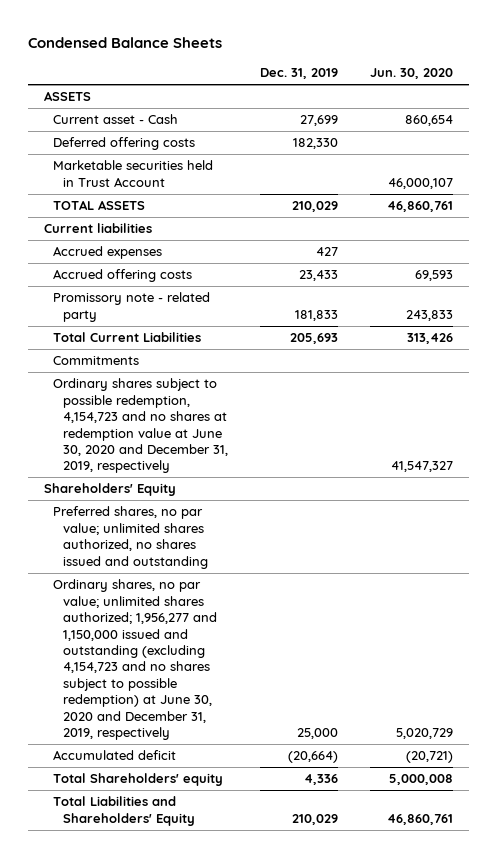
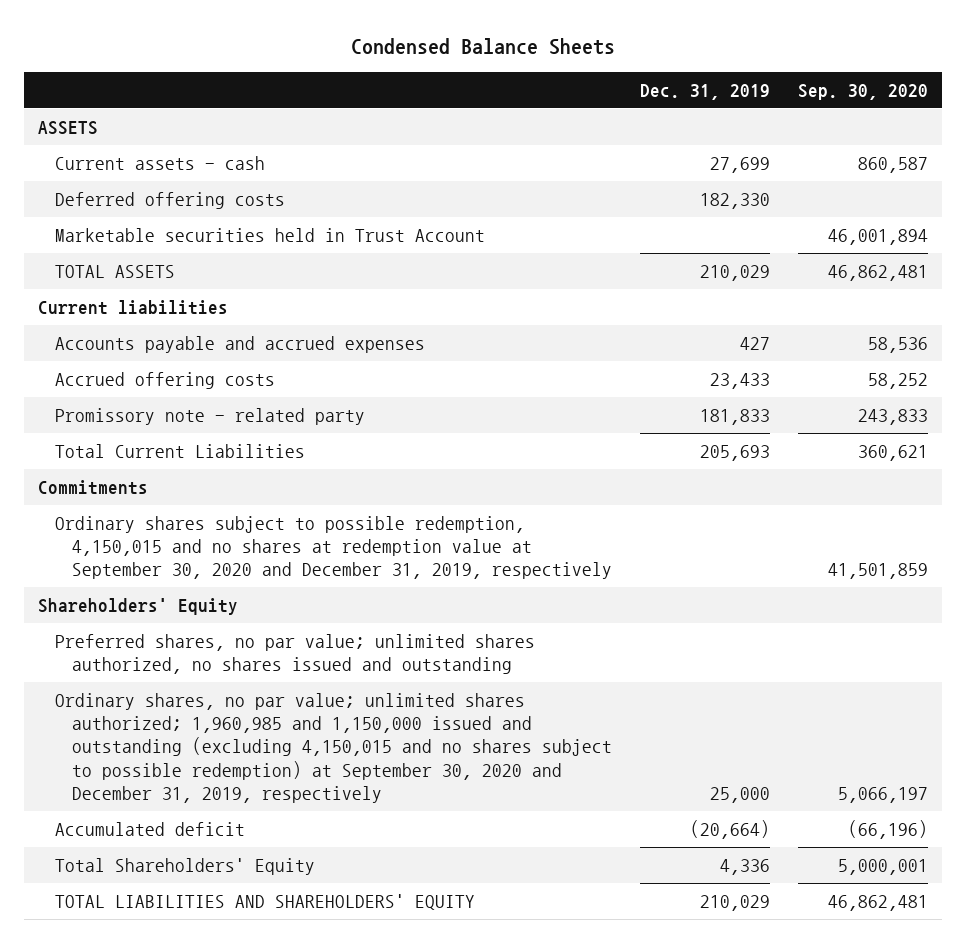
- | Dec. 31, 2019 | Jun. 30, 2020
+ | Dec. 31, 2019 | Sep. 30, 2020
- Current asset - Cash | 27,699 | 860,654
+ Current assets - cash | 27,699 | 860,587
- Accrued expenses | 427 |
+ Accounts payable and accrued expenses | 427 | 58,536
- Ordinary shares subject to possible redemption, 4,154,723 and no shares at redemption value at June 30, 2020 and December 31, 2019, respectively | | 41,547,327
+ Ordinary shares subject to possible redemption, 4,150,015 and no shares at redemption value at September 30, 2020 and December 31, 2019, respectively | | 41,501,859
- Ordinary shares, no par value; unlimited shares authorized; 1,956,277 and 1,150,000 issued and outstanding (excluding 4,154,723 and no shares subject to possible redemption) at June 30, 2020 and December 31, 2019, respectively | 25,000 | 5,020,729
+ Ordinary shares, no par value; unlimited shares authorized; 1,960,985 and 1,150,000 issued and outstanding (excluding 4,150,015 and no shares subject to possible redemption) at September 30, 2020 and December 31, 2019, respectively | 25,000 | 5,066,197
- Total Shareholders' equity | 4,336 | 5,000,008
- Total Liabilities and Shareholders' Equity | 210,029 | 46,860,761
+ Total Shareholders' Equity | 4,336 | 5,000,001
+ TOTAL LIABILITIES AND SHAREHOLDERS' EQUITY | 210,029 | 46,862,481

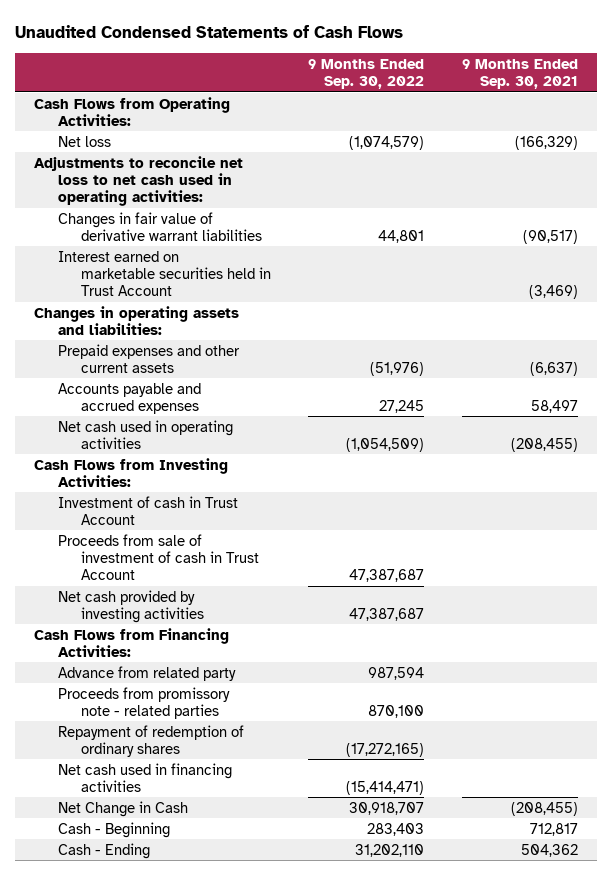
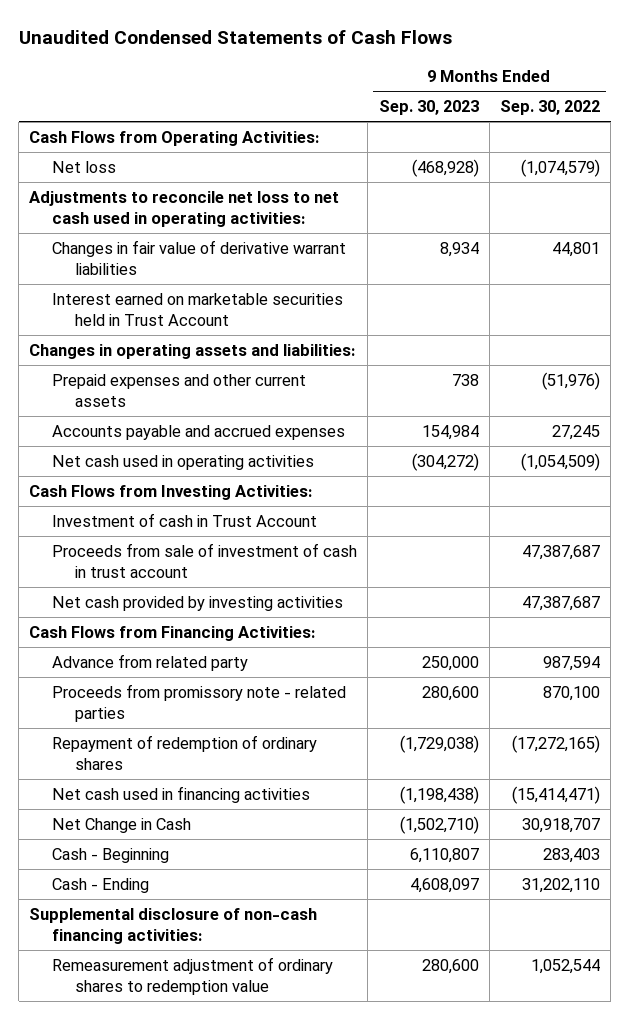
- | 9 Months Ended Sep. 30, 2022 | 9 Months Ended Sep. 30, 2021
+ | 9 Months Ended Sep. 30, 2023 | 9 Months Ended Sep. 30, 2022
- Proceeds from sale of investment of cash in Trust Account | 47,387,687 |
+ Proceeds from sale of investment of cash in trust account | | 47,387,687
+ Supplemental disclosure of non-cash financing activities:
+ Remeasurement adjustment of ordinary shares to redemption value | 280,600 | 1,052,544

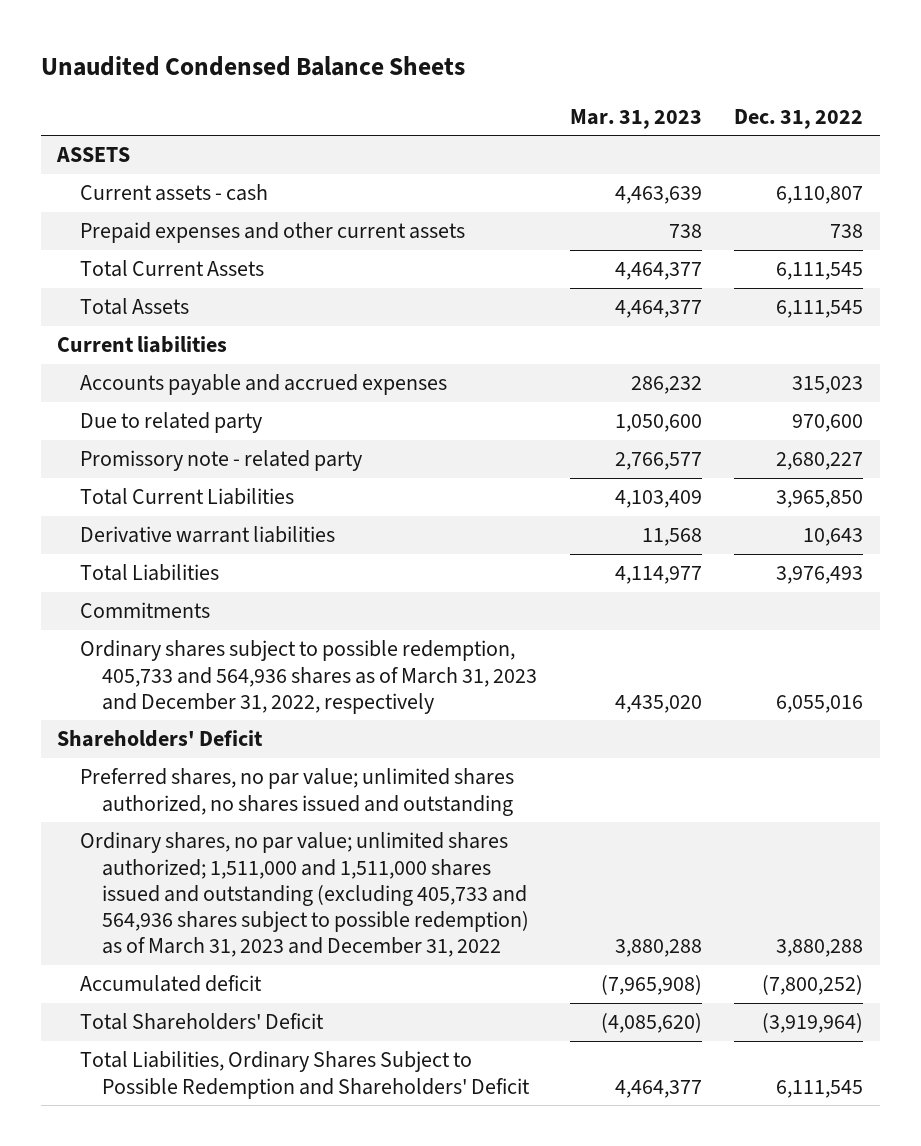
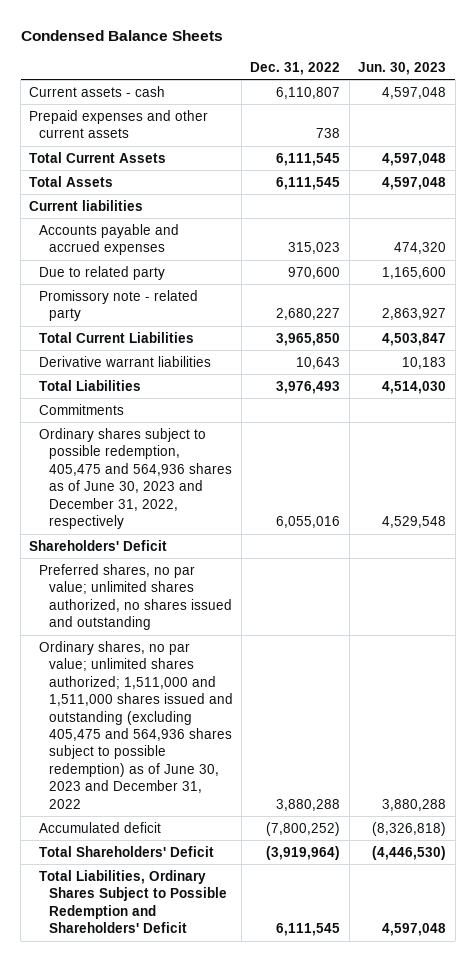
- Unaudited Condensed Balance Sheets
+ Condensed Balance Sheets
- | Mar. 31, 2023 | Dec. 31, 2022
+ | Dec. 31, 2022 | Jun. 30, 2023
- ASSETS
- Ordinary shares subject to possible redemption, 405,733 and 564,936 shares as of March 31, 2023 and December 31, 2022, respectively | 4,435,020 | 6,055,016
+ Ordinary shares subject to possible redemption, 405,475 and 564,936 shares as of June 30, 2023 and December 31, 2022, respectively | 6,055,016 | 4,529,548
- Ordinary shares, no par value; unlimited shares authorized; 1,511,000 and 1,511,000 shares issued and outstanding (excluding 405,733 and 564,936 shares subject to possible redemption) as of March 31, 2023 and December 31, 2022 | 3,880,288 | 3,880,288
+ Ordinary shares, no par value; unlimited shares authorized; 1,511,000 and 1,511,000 shares issued and outstanding (excluding 405,475 and 564,936 shares subject to possible redemption) as of June 30, 2023 and December 31, 2022 | 3,880,288 | 3,880,288

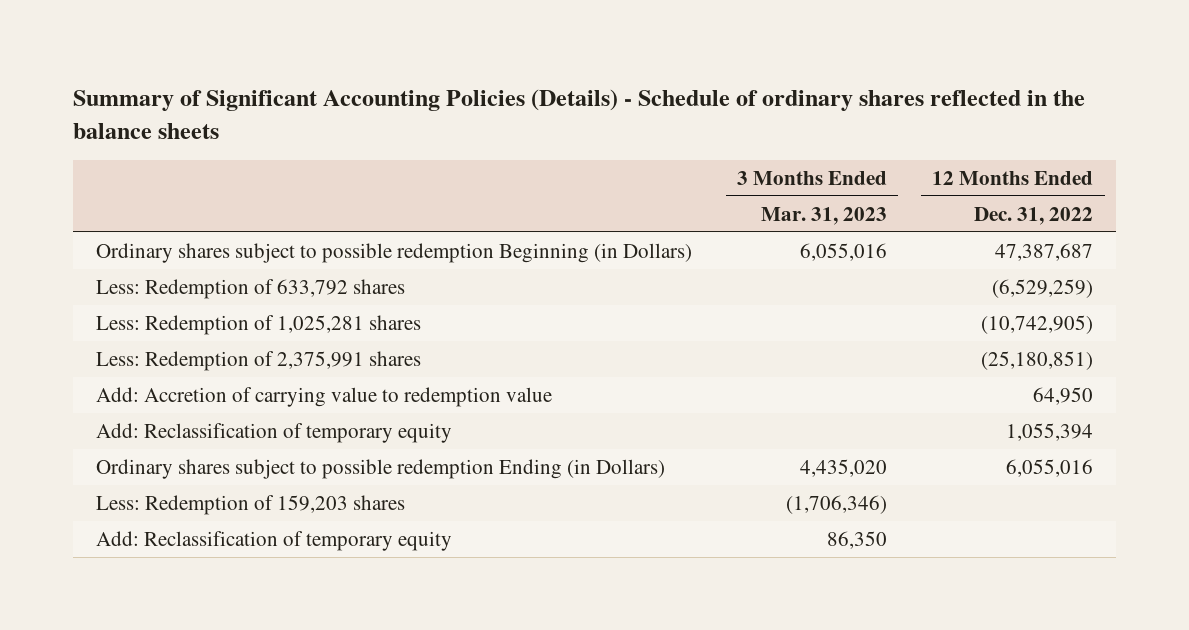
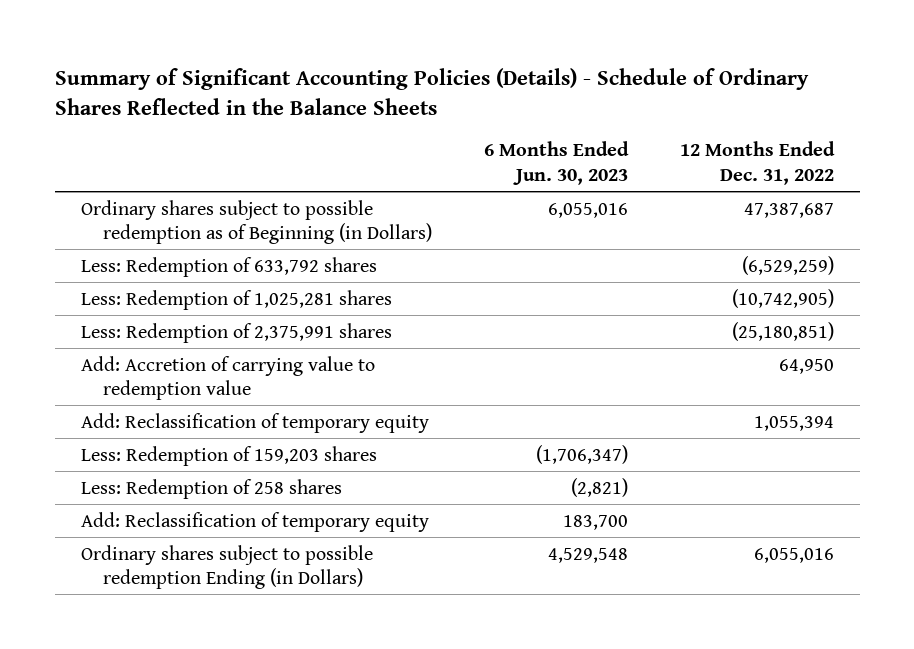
- Summary of Significant Accounting Policies (Details) - Schedule of ordinary shares reflected in the balance sheets
+ Summary of Significant Accounting Policies (Details) - Schedule of Ordinary Shares Reflected in the Balance Sheets
- | 3 Months Ended Mar. 31, 2023 | 12 Months Ended Dec. 31, 2022
+ | 6 Months Ended Jun. 30, 2023 | 12 Months Ended Dec. 31, 2022
- Ordinary shares subject to possible redemption Beginning (in Dollars) | 6,055,016 | 47,387,687
+ Ordinary shares subject to possible redemption as of Beginning (in Dollars) | 6,055,016 | 47,387,687
+ Less: Redemption of 258 shares | (2,821) |
moved down: Ordinary shares subject to possible redemption Ending (in Dollars) | 4,529,548 | 6,055,016

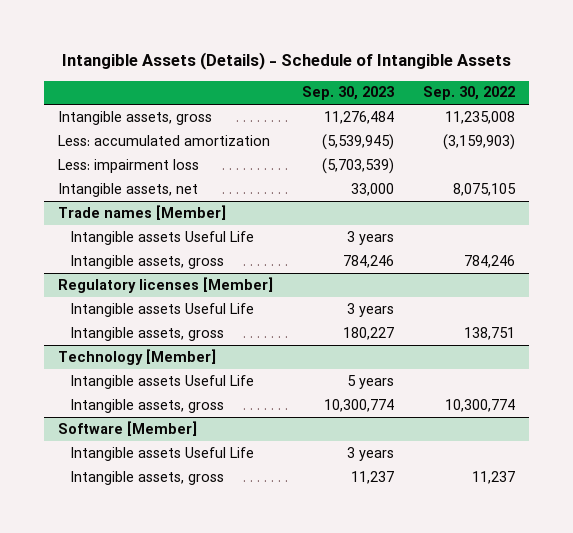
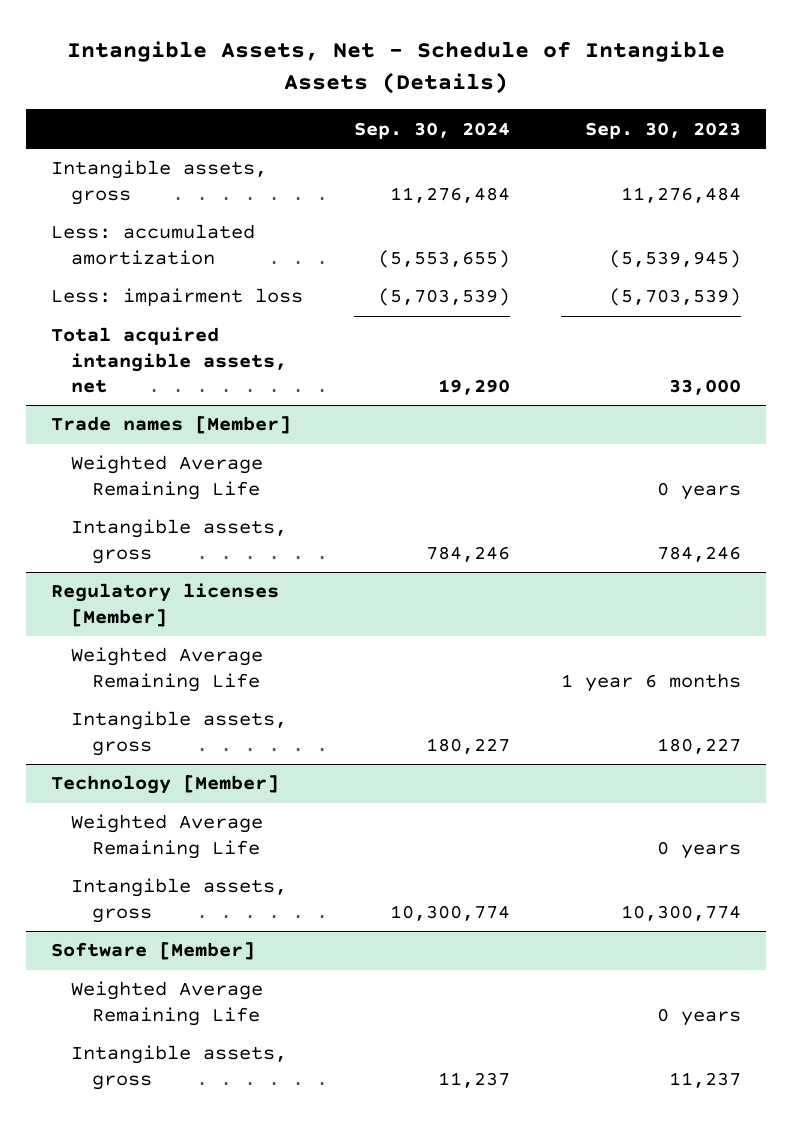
- Intangible Assets (Details) - Schedule of Intangible Assets
+ Intangible Assets, Net - Schedule of Intangible Assets (Details)
- | Sep. 30, 2023 | Sep. 30, 2022
+ | Sep. 30, 2024 | Sep. 30, 2023
- Intangible assets, net | 33,000 | 8,075,105
+ Total acquired intangible assets, net | 19,290 | 33,000
@ Trade names [Member]
- Intangible assets Useful Life | 3 years |
+ Weighted Average Remaining Life | | 0 years
@ Regulatory licenses [Member]
- Intangible assets Useful Life | 3 years |
+ Weighted Average Remaining Life | | 1 year 6 months
@ Technology [Member]
- Intangible assets Useful Life | 5 years |
+ Weighted Average Remaining Life | | 0 years
@ Software [Member]
- Intangible assets Useful Life | 3 years |
+ Weighted Average Remaining Life | | 0 years

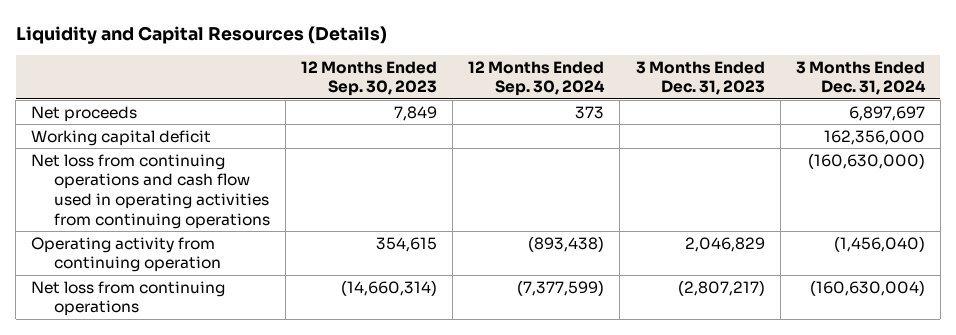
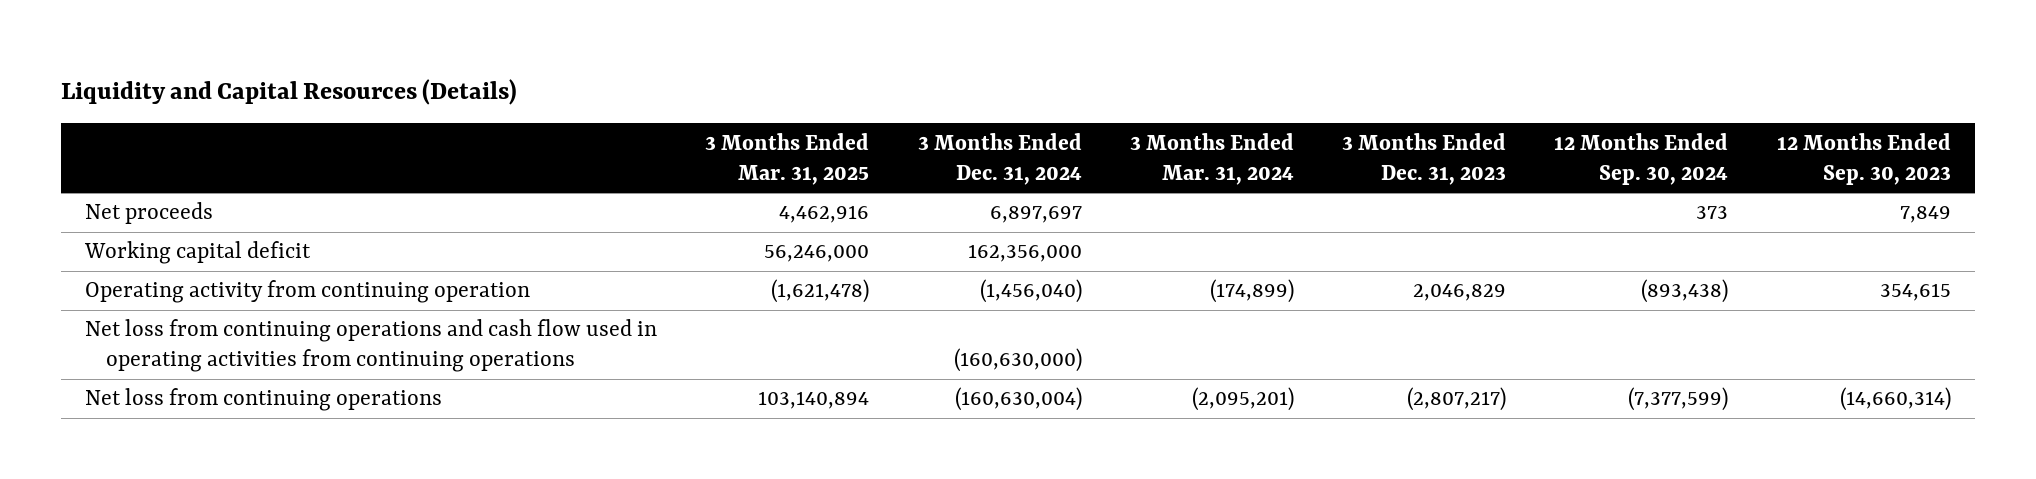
- | 12 Months Ended Sep. 30, 2023 | 12 Months Ended Sep. 30, 2024 | 3 Months Ended Dec. 31, 2023 | 3 Months Ended Dec. 31, 2024
+ | 3 Months Ended Mar. 31, 2025 | 3 Months Ended Dec. 31, 2024 | 3 Months Ended Mar. 31, 2024 | 3 Months Ended Dec. 31, 2023 | 12 Months Ended Sep. 30, 2024 | 12 Months Ended Sep. 30, 2023
moved down: Net loss from continuing operations and cash flow used in operating activities from continuing operations | | (160,630,000) | | | |

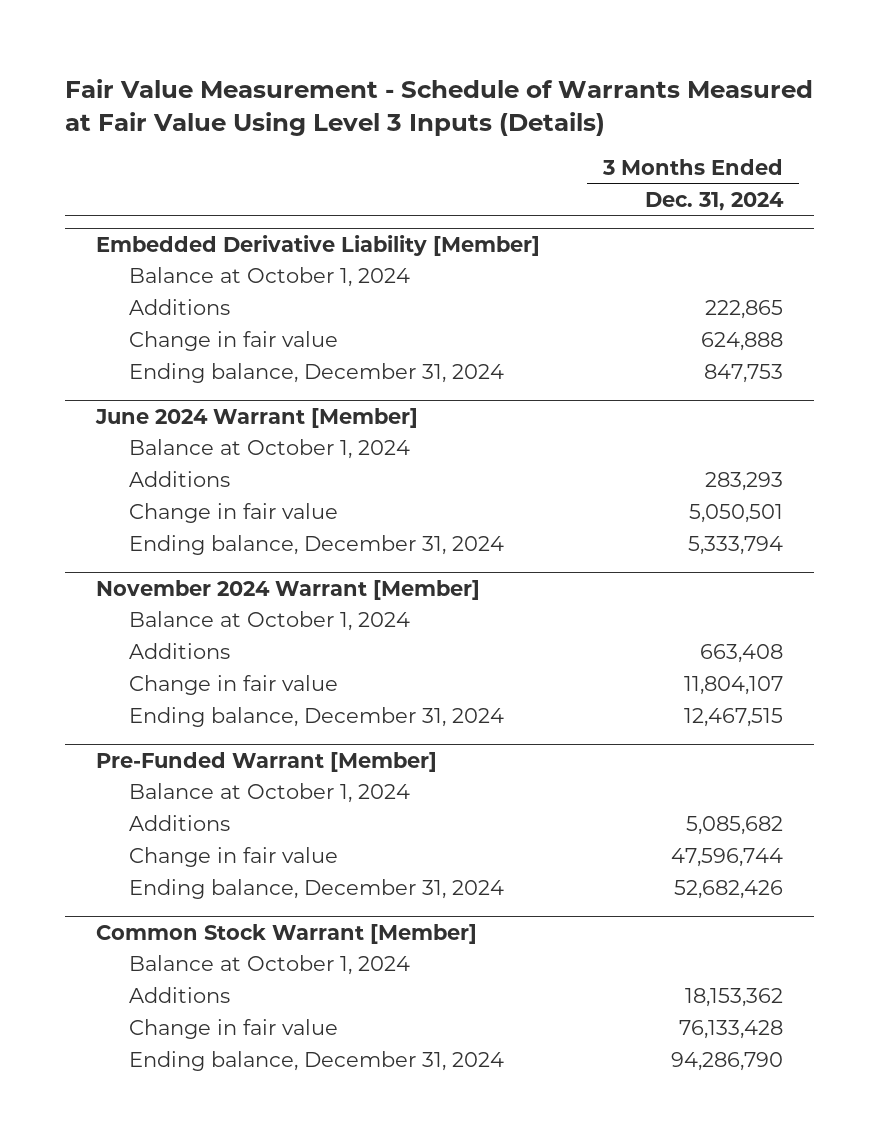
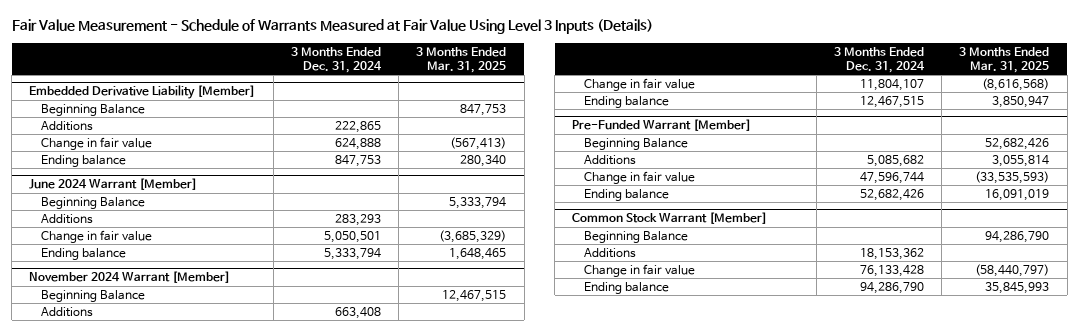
- | 3 Months Ended Dec. 31, 2024
+ | 3 Months Ended Dec. 31, 2024 | 3 Months Ended Mar. 31, 2025
@ Embedded Derivative Liability [Member]
- Balance at October 1, 2024
+ Beginning Balance | | 847,753
- Ending balance, December 31, 2024 | 847,753
+ Ending balance | 847,753 | 280,340
@ June 2024 Warrant [Member]
- Balance at October 1, 2024
+ Beginning Balance | | 5,333,794
- Ending balance, December 31, 2024 | 5,333,794
+ Ending balance | 5,333,794 | 1,648,465
@ November 2024 Warrant [Member]
- Balance at October 1, 2024
+ Beginning Balance | | 12,467,515
- Ending balance, December 31, 2024 | 12,467,515
+ Ending balance | 12,467,515 | 3,850,947
@ Pre-Funded Warrant [Member]
- Balance at October 1, 2024
+ Beginning Balance | | 52,682,426
- Ending balance, December 31, 2024 | 52,682,426
+ Ending balance | 52,682,426 | 16,091,019
@ Common Stock Warrant [Member]
- Balance at October 1, 2024
+ Beginning Balance | | 94,286,790
- Ending balance, December 31, 2024 | 94,286,790
+ Ending balance | 94,286,790 | 35,845,993

